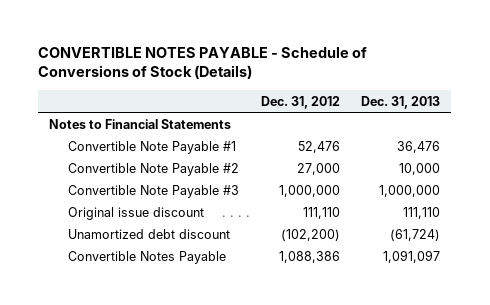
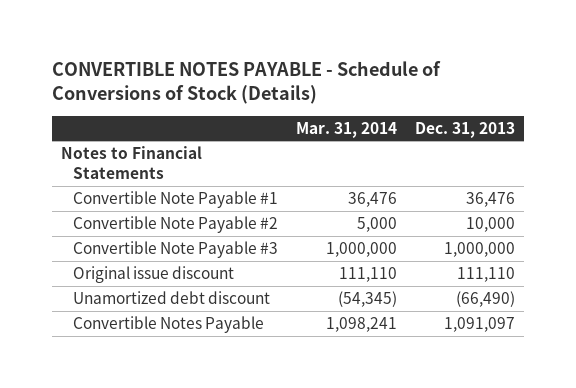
- | Dec. 31, 2012 | Dec. 31, 2013
+ | Mar. 31, 2014 | Dec. 31, 2013
- Unamortized debt discount | (102,200) | (61,724)
+ Unamortized debt discount | (54,345) | (66,490)

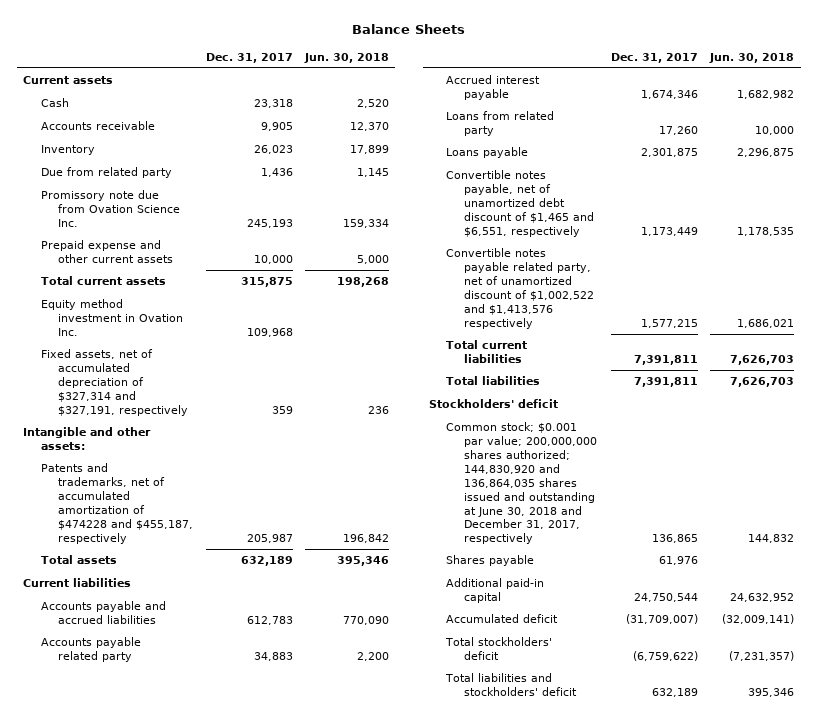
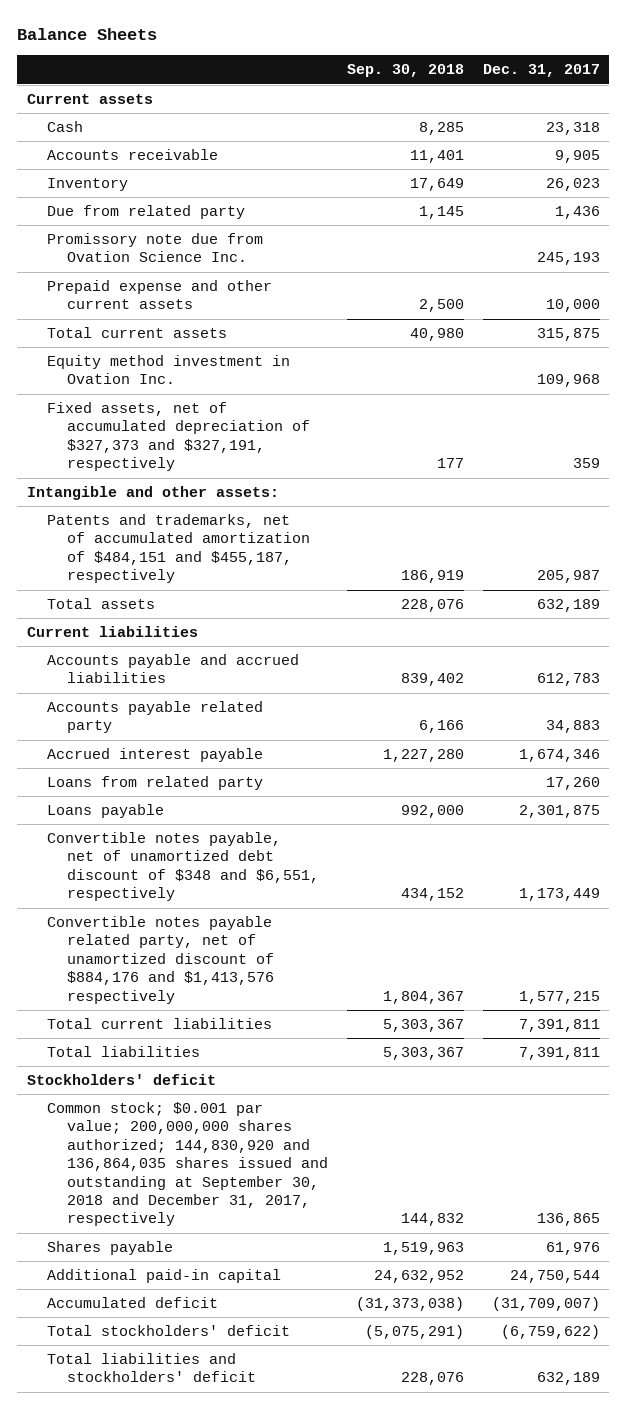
- | Dec. 31, 2017 | Jun. 30, 2018
+ | Sep. 30, 2018 | Dec. 31, 2017
- Fixed assets, net of accumulated depreciation of $327,314 and $327,191, respectively | 359 | 236
+ Fixed assets, net of accumulated depreciation of $327,373 and $327,191, respectively | 177 | 359
- Patents and trademarks, net of accumulated amortization of $474228 and $455,187, respectively | 205,987 | 196,842
+ Patents and trademarks, net of accumulated amortization of $484,151 and $455,187, respectively | 186,919 | 205,987
- Convertible notes payable, net of unamortized debt discount of $1,465 and $6,551, respectively | 1,173,449 | 1,178,535
- Convertible notes payable related party, net of unamortized discount of $1,002,522 and $1,413,576 respectively | 1,577,215 | 1,686,021
+ Convertible notes payable, net of unamortized debt discount of $348 and $6,551, respectively | 434,152 | 1,173,449
+ Convertible notes payable related party, net of unamortized discount of $884,176 and $1,413,576 respectively | 1,804,367 | 1,577,215
- Common stock; $0.001 par value; 200,000,000 shares authorized; 144,830,920 and 136,864,035 shares issued and outstanding at June 30, 2018 and December 31, 2017, respectively | 136,865 | 144,832
+ Common stock; $0.001 par value; 200,000,000 shares authorized; 144,830,920 and 136,864,035 shares issued and outstanding at September 30, 2018 and December 31, 2017, respectively | 144,832 | 136,865

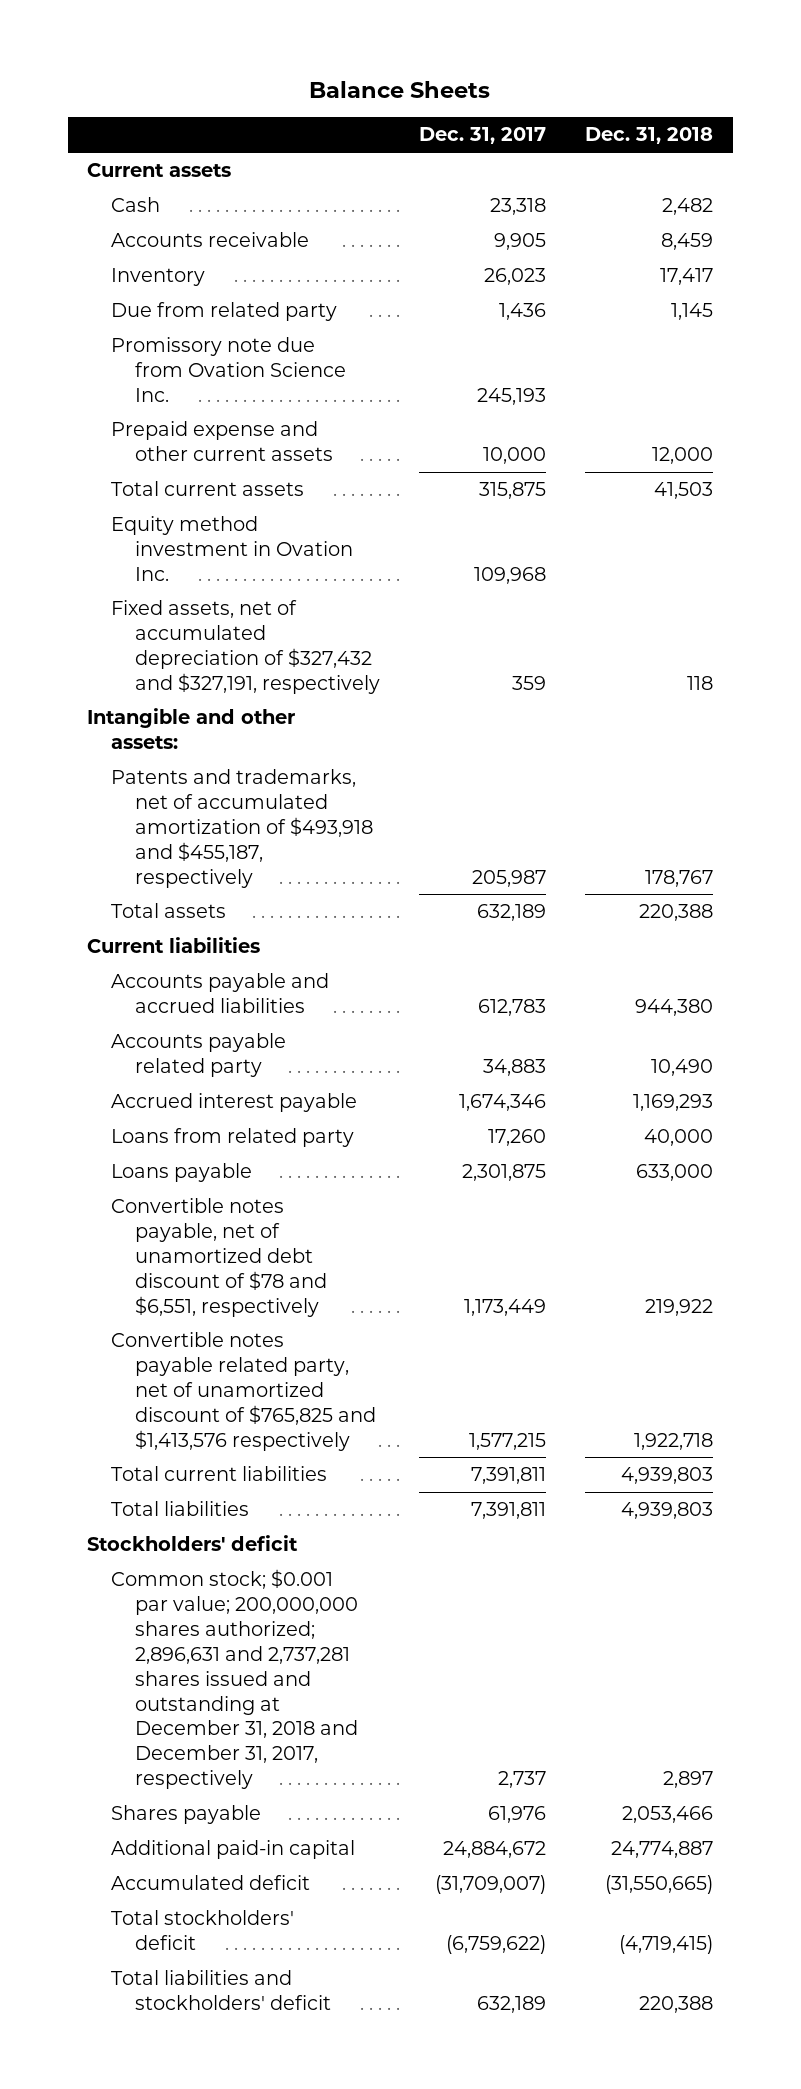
- | Sep. 30, 2018 | Dec. 31, 2017
+ | Dec. 31, 2017 | Dec. 31, 2018
- Fixed assets, net of accumulated depreciation of $327,373 and $327,191, respectively | 177 | 359
+ Fixed assets, net of accumulated depreciation of $327,432 and $327,191, respectively | 359 | 118
- Patents and trademarks, net of accumulated amortization of $484,151 and $455,187, respectively | 186,919 | 205,987
+ Patents and trademarks, net of accumulated amortization of $493,918 and $455,187, respectively | 205,987 | 178,767
- Convertible notes payable, net of unamortized debt discount of $348 and $6,551, respectively | 434,152 | 1,173,449
- Convertible notes payable related party, net of unamortized discount of $884,176 and $1,413,576 respectively | 1,804,367 | 1,577,215
+ Convertible notes payable, net of unamortized debt discount of $78 and $6,551, respectively | 1,173,449 | 219,922
+ Convertible notes payable related party, net of unamortized discount of $765,825 and $1,413,576 respectively | 1,577,215 | 1,922,718
- Common stock; $0.001 par value; 200,000,000 shares authorized; 144,830,920 and 136,864,035 shares issued and outstanding at September 30, 2018 and December 31, 2017, respectively | 144,832 | 136,865
+ Common stock; $0.001 par value; 200,000,000 shares authorized; 2,896,631 and 2,737,281 shares issued and outstanding at December 31, 2018 and December 31, 2017, respectively | 2,737 | 2,897
- Additional paid-in capital | 24,632,952 | 24,750,544
+ Additional paid-in capital | 24,884,672 | 24,774,887

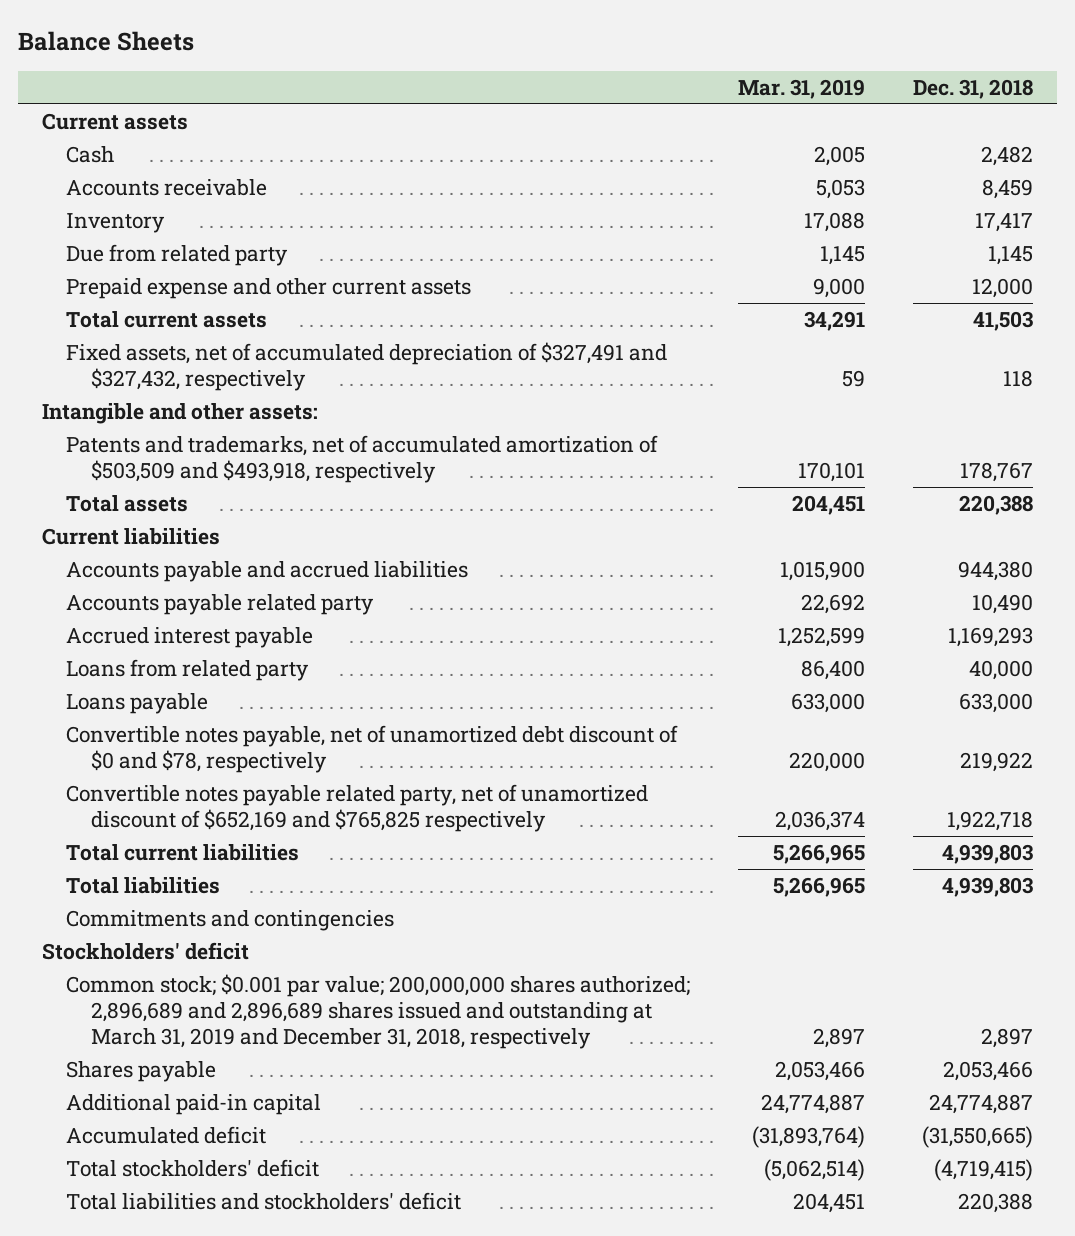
- | Dec. 31, 2017 | Dec. 31, 2018
+ | Mar. 31, 2019 | Dec. 31, 2018
- Promissory note due from Ovation Science Inc. | 245,193 |
- Equity method investment in Ovation Inc. | 109,968 |
- Fixed assets, net of accumulated depreciation of $327,432 and $327,191, respectively | 359 | 118
+ Fixed assets, net of accumulated depreciation of $327,491 and $327,432, respectively | 59 | 118
- Patents and trademarks, net of accumulated amortization of $493,918 and $455,187, respectively | 205,987 | 178,767
+ Patents and trademarks, net of accumulated amortization of $503,509 and $493,918, respectively | 170,101 | 178,767
- Convertible notes payable, net of unamortized debt discount of $78 and $6,551, respectively | 1,173,449 | 219,922
- Convertible notes payable related party, net of unamortized discount of $765,825 and $1,413,576 respectively | 1,577,215 | 1,922,718
+ Convertible notes payable, net of unamortized debt discount of $0 and $78, respectively | 220,000 | 219,922
+ Convertible notes payable related party, net of unamortized discount of $652,169 and $765,825 respectively | 2,036,374 | 1,922,718
+ Commitments and contingencies
- Common stock; $0.001 par value; 200,000,000 shares authorized; 2,896,631 and 2,737,281 shares issued and outstanding at December 31, 2018 and December 31, 2017, respectively | 2,737 | 2,897
+ Common stock; $0.001 par value; 200,000,000 shares authorized; 2,896,689 and 2,896,689 shares issued and outstanding at March 31, 2019 and December 31, 2018, respectively | 2,897 | 2,897

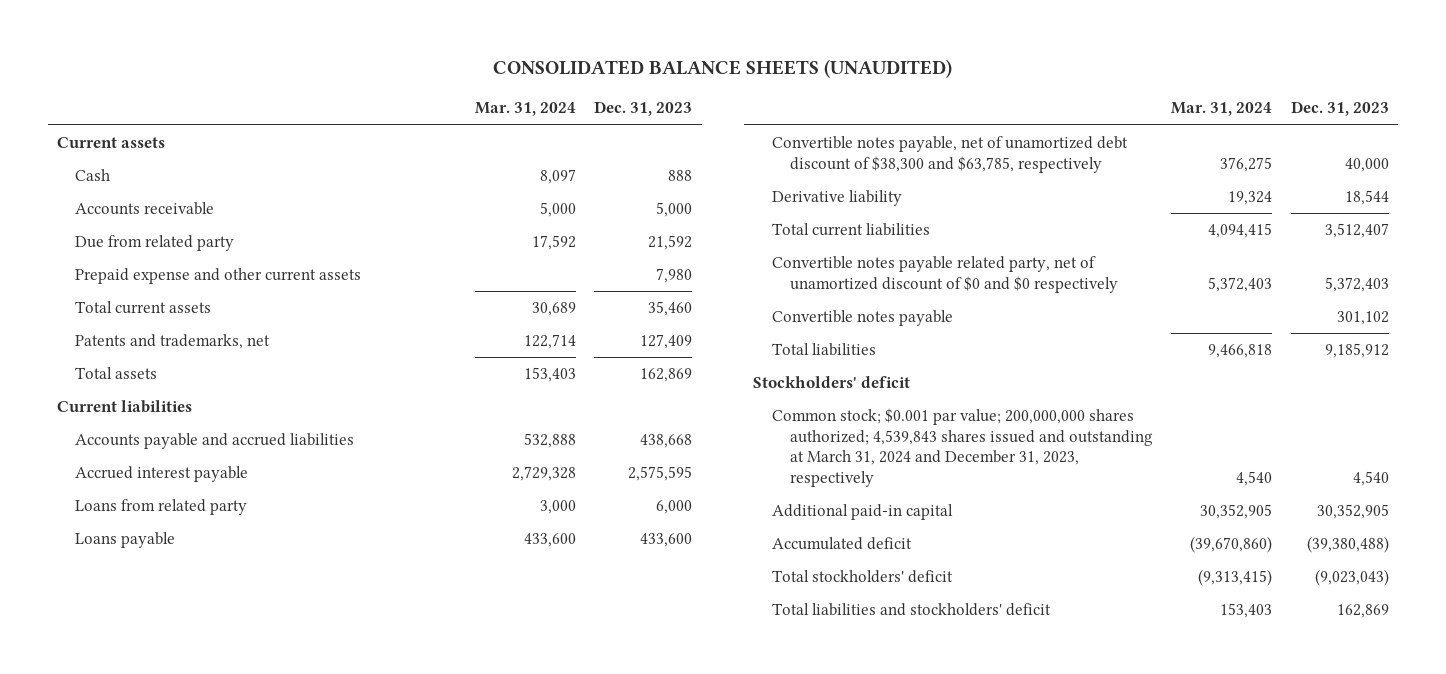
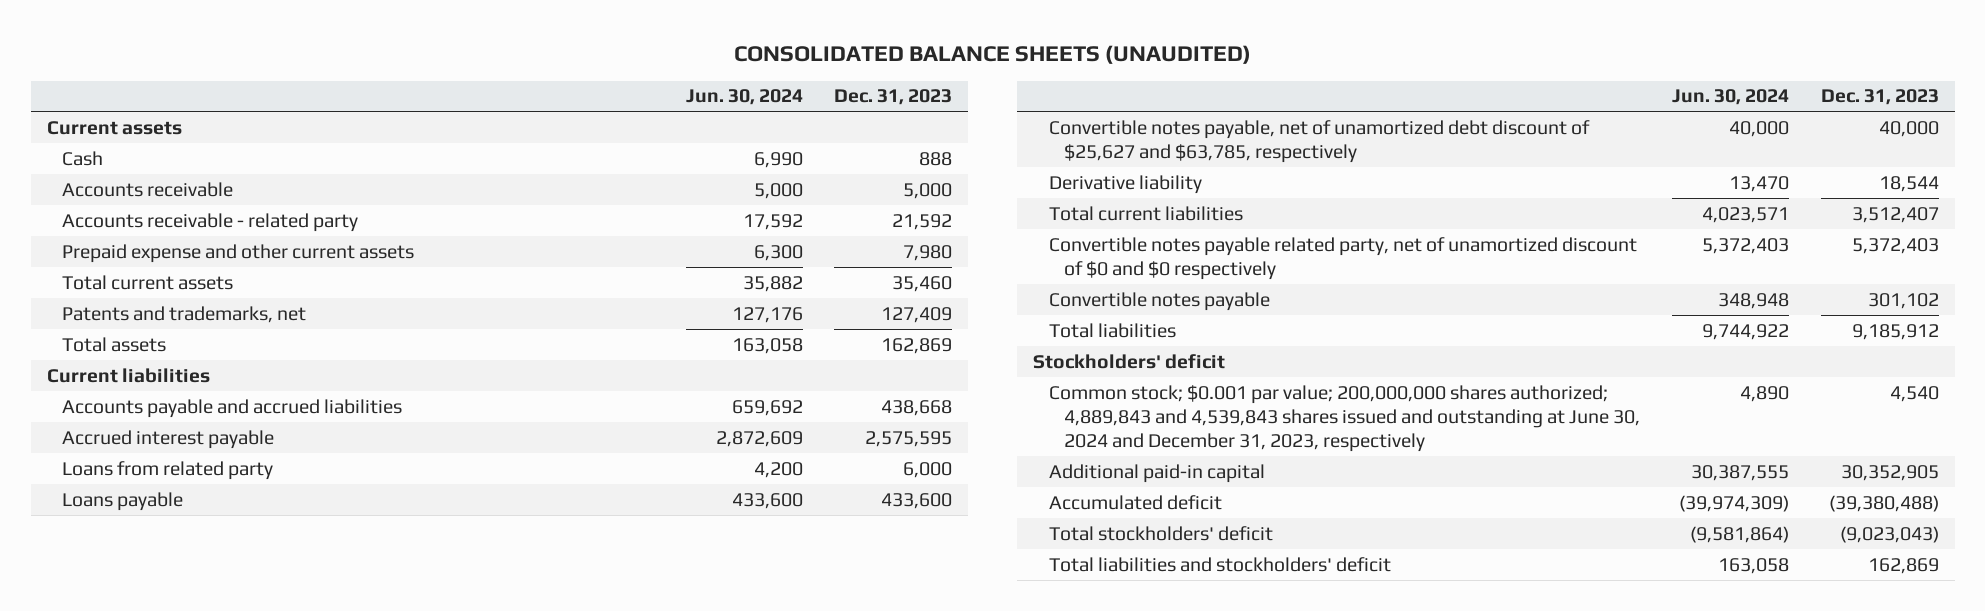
- | Mar. 31, 2024 | Dec. 31, 2023
+ | Jun. 30, 2024 | Dec. 31, 2023
- Due from related party | 17,592 | 21,592
+ Accounts receivable - related party | 17,592 | 21,592
- Convertible notes payable, net of unamortized debt discount of $38,300 and $63,785, respectively | 376,275 | 40,000
+ Convertible notes payable, net of unamortized debt discount of $25,627 and $63,785, respectively | 40,000 | 40,000
- Common stock; $0.001 par value; 200,000,000 shares authorized; 4,539,843 shares issued and outstanding at March 31, 2024 and December 31, 2023, respectively | 4,540 | 4,540
+ Common stock; $0.001 par value; 200,000,000 shares authorized; 4,889,843 and 4,539,843 shares issued and outstanding at June 30, 2024 and December 31, 2023, respectively | 4,890 | 4,540

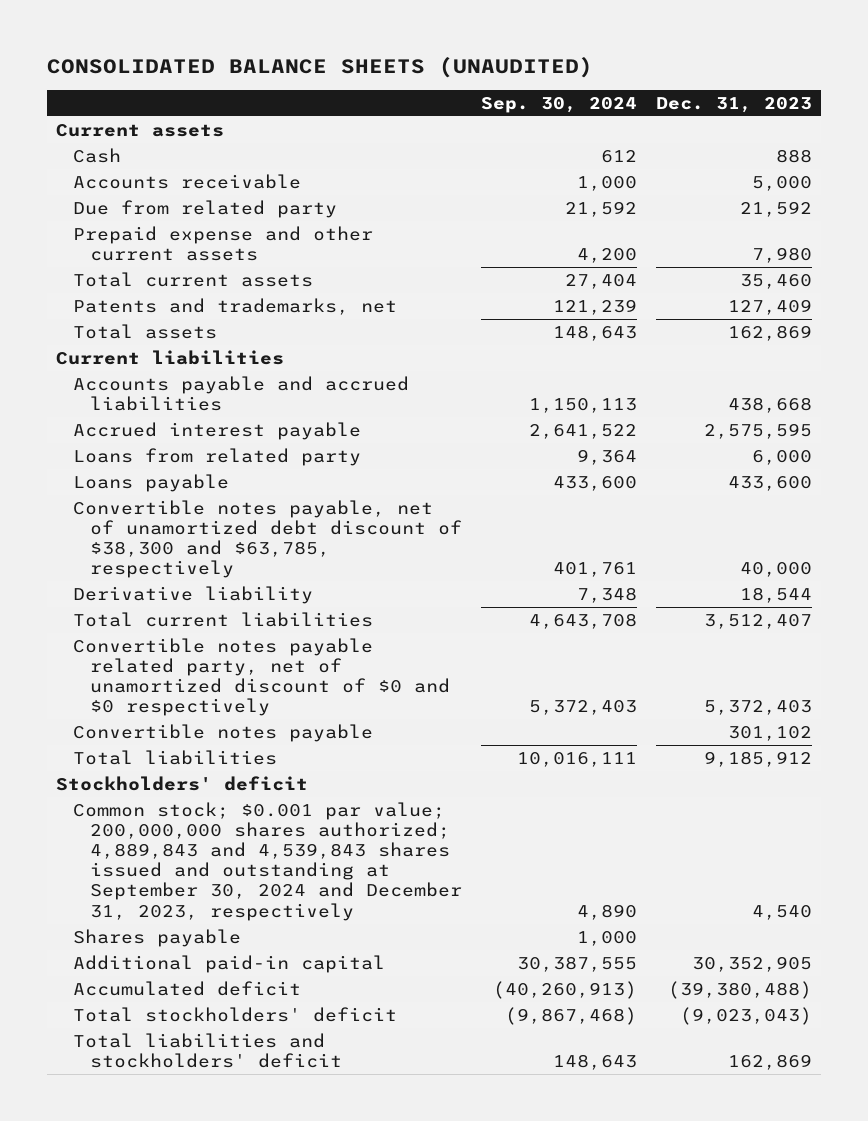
- | Jun. 30, 2024 | Dec. 31, 2023
+ | Sep. 30, 2024 | Dec. 31, 2023
- Accounts receivable - related party | 17,592 | 21,592
+ Due from related party | 21,592 | 21,592
- Convertible notes payable, net of unamortized debt discount of $25,627 and $63,785, respectively | 40,000 | 40,000
+ Convertible notes payable, net of unamortized debt discount of $38,300 and $63,785, respectively | 401,761 | 40,000
- Common stock; $0.001 par value; 200,000,000 shares authorized; 4,889,843 and 4,539,843 shares issued and outstanding at June 30, 2024 and December 31, 2023, respectively | 4,890 | 4,540
+ Common stock; $0.001 par value; 200,000,000 shares authorized; 4,889,843 and 4,539,843 shares issued and outstanding at September 30, 2024 and December 31, 2023, respectively | 4,890 | 4,540
+ Shares payable | 1,000 |

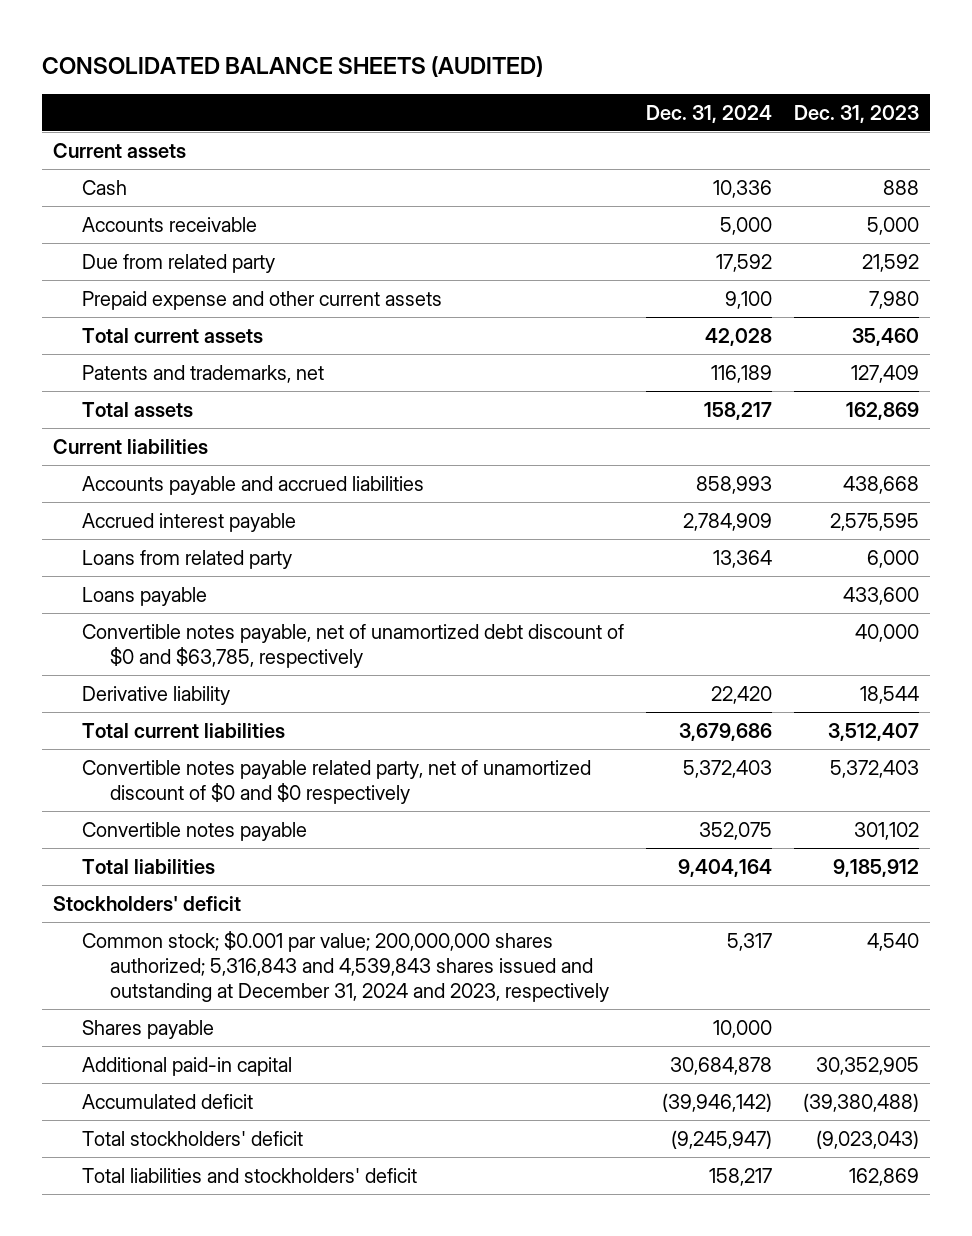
- CONSOLIDATED BALANCE SHEETS (UNAUDITED)
+ CONSOLIDATED BALANCE SHEETS (AUDITED)
- | Sep. 30, 2024 | Dec. 31, 2023
+ | Dec. 31, 2024 | Dec. 31, 2023
- Convertible notes payable, net of unamortized debt discount of $38,300 and $63,785, respectively | 401,761 | 40,000
+ Convertible notes payable, net of unamortized debt discount of $0 and $63,785, respectively | | 40,000
- Common stock; $0.001 par value; 200,000,000 shares authorized; 4,889,843 and 4,539,843 shares issued and outstanding at September 30, 2024 and December 31, 2023, respectively | 4,890 | 4,540
+ Common stock; $0.001 par value; 200,000,000 shares authorized; 5,316,843 and 4,539,843 shares issued and outstanding at December 31, 2024 and 2023, respectively | 5,317 | 4,540

